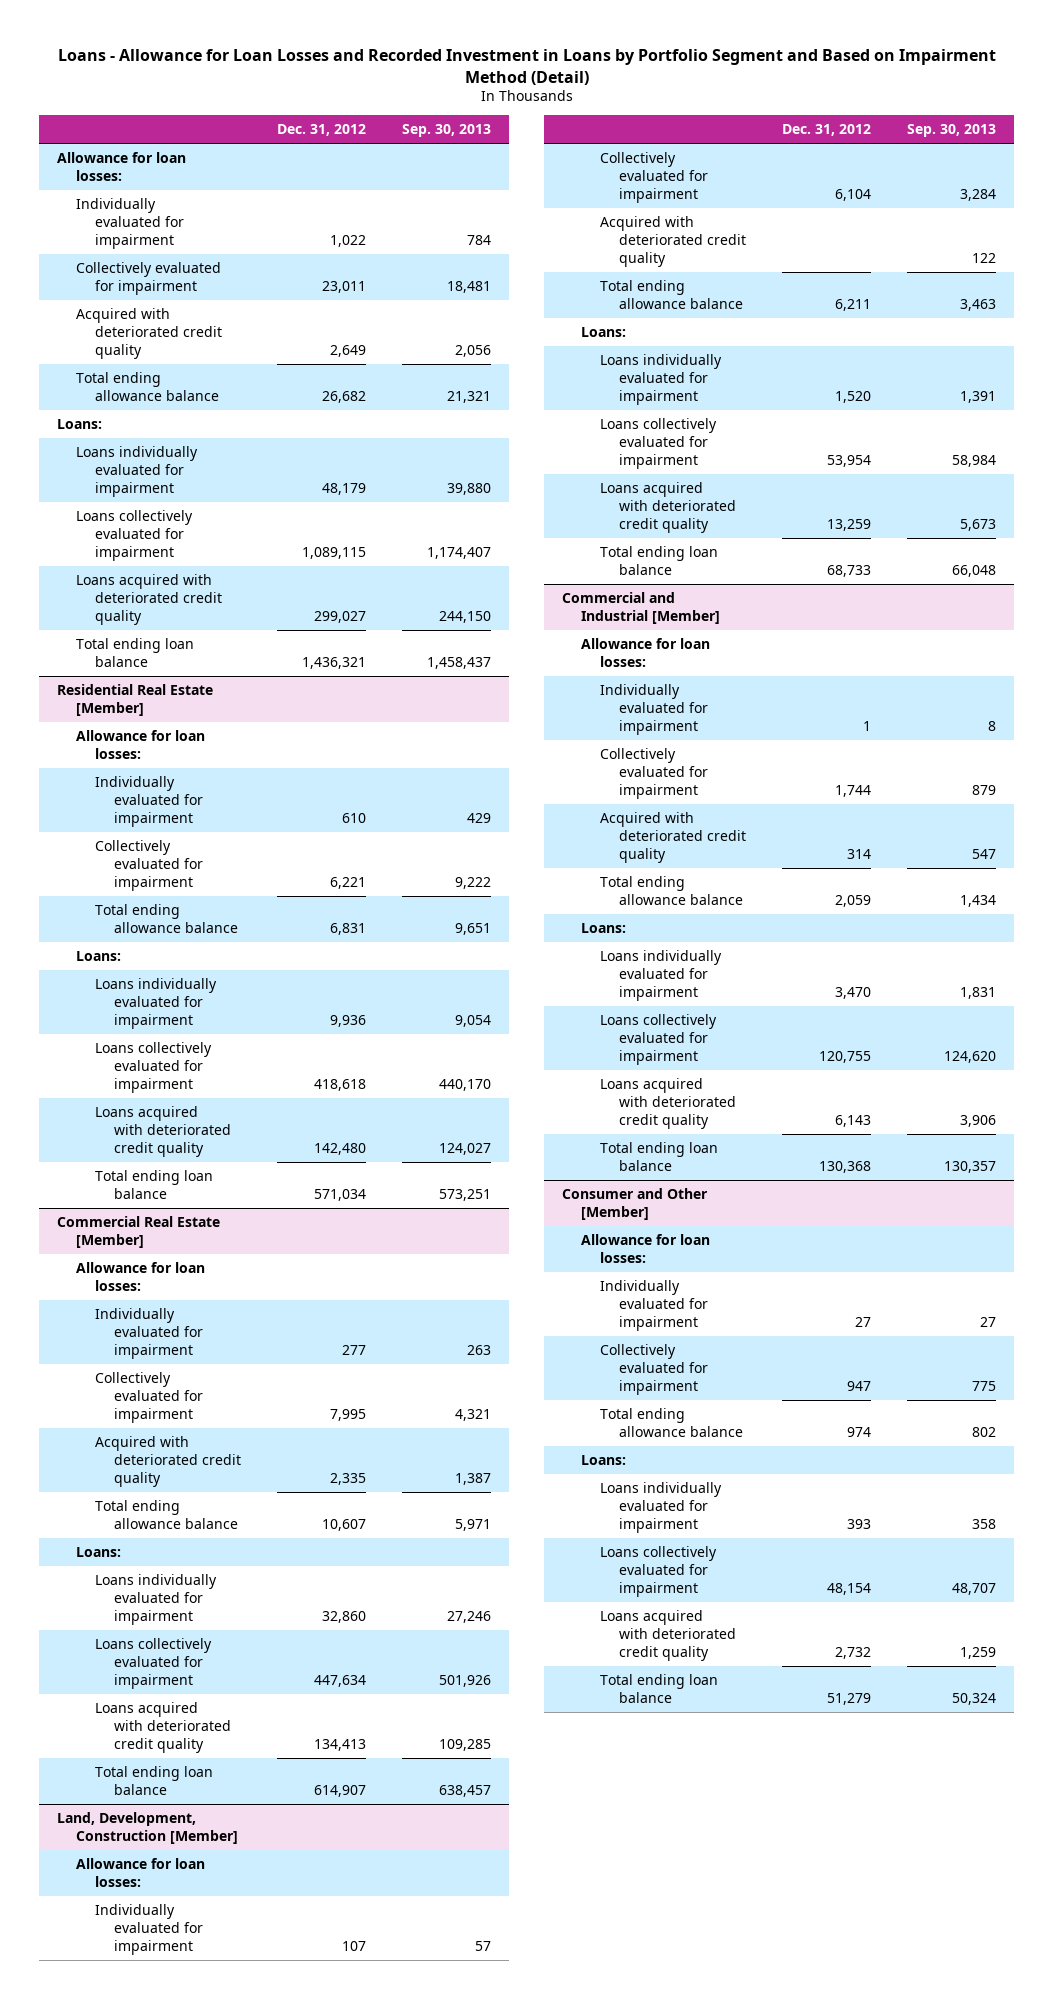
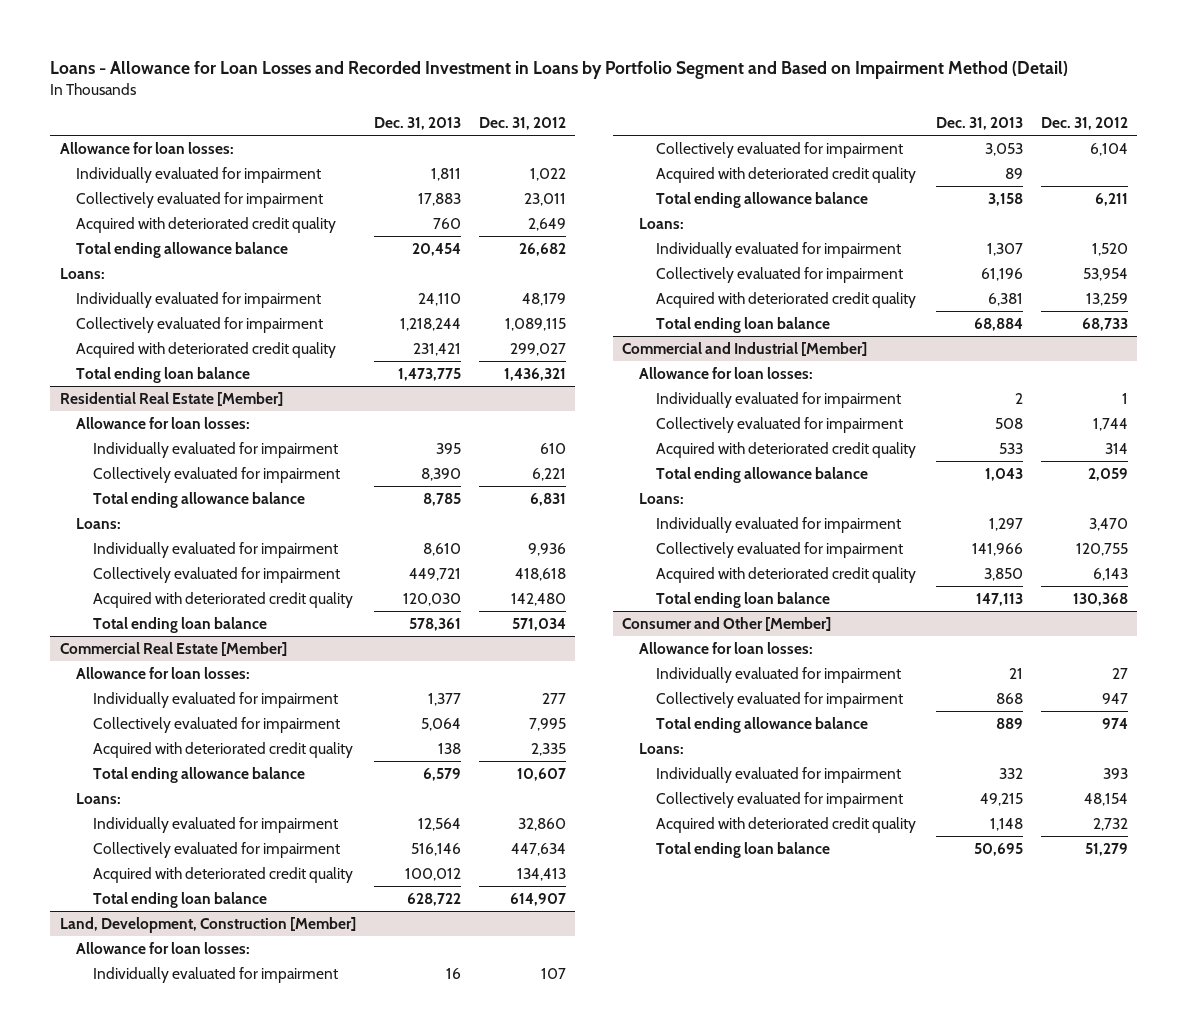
- | Dec. 31, 2012 | Sep. 30, 2013
+ | Dec. 31, 2013 | Dec. 31, 2012
- Loans individually evaluated for impairment | 48,179 | 39,880
- Loans collectively evaluated for impairment | 1,089,115 | 1,174,407
- Loans acquired with deteriorated credit quality | 299,027 | 244,150
+ Individually evaluated for impairment | 24,110 | 48,179
+ Collectively evaluated for impairment | 1,218,244 | 1,089,115
+ Acquired with deteriorated credit quality | 231,421 | 299,027
@ Residential Real Estate [Member]
- Loans individually evaluated for impairment | 9,936 | 9,054
- Loans collectively evaluated for impairment | 418,618 | 440,170
- Loans acquired with deteriorated credit quality | 142,480 | 124,027
+ Individually evaluated for impairment | 8,610 | 9,936
+ Collectively evaluated for impairment | 449,721 | 418,618
+ Acquired with deteriorated credit quality | 120,030 | 142,480
@ Commercial Real Estate [Member]
- Loans individually evaluated for impairment | 32,860 | 27,246
- Loans collectively evaluated for impairment | 447,634 | 501,926
- Loans acquired with deteriorated credit quality | 134,413 | 109,285
+ Individually evaluated for impairment | 12,564 | 32,860
+ Collectively evaluated for impairment | 516,146 | 447,634
+ Acquired with deteriorated credit quality | 100,012 | 134,413
@ Land, Development, Construction [Member]
- Loans individually evaluated for impairment | 1,520 | 1,391
- Loans collectively evaluated for impairment | 53,954 | 58,984
- Loans acquired with deteriorated credit quality | 13,259 | 5,673
+ Individually evaluated for impairment | 1,307 | 1,520
+ Collectively evaluated for impairment | 61,196 | 53,954
+ Acquired with deteriorated credit quality | 6,381 | 13,259
@ Commercial and Industrial [Member]
- Loans individually evaluated for impairment | 3,470 | 1,831
- Loans collectively evaluated for impairment | 120,755 | 124,620
- Loans acquired with deteriorated credit quality | 6,143 | 3,906
+ Individually evaluated for impairment | 1,297 | 3,470
+ Collectively evaluated for impairment | 141,966 | 120,755
+ Acquired with deteriorated credit quality | 3,850 | 6,143
@ Consumer and Other [Member]
- Loans individually evaluated for impairment | 393 | 358
- Loans collectively evaluated for impairment | 48,154 | 48,707
- Loans acquired with deteriorated credit quality | 2,732 | 1,259
+ Individually evaluated for impairment | 332 | 393
+ Collectively evaluated for impairment | 49,215 | 48,154
+ Acquired with deteriorated credit quality | 1,148 | 2,732

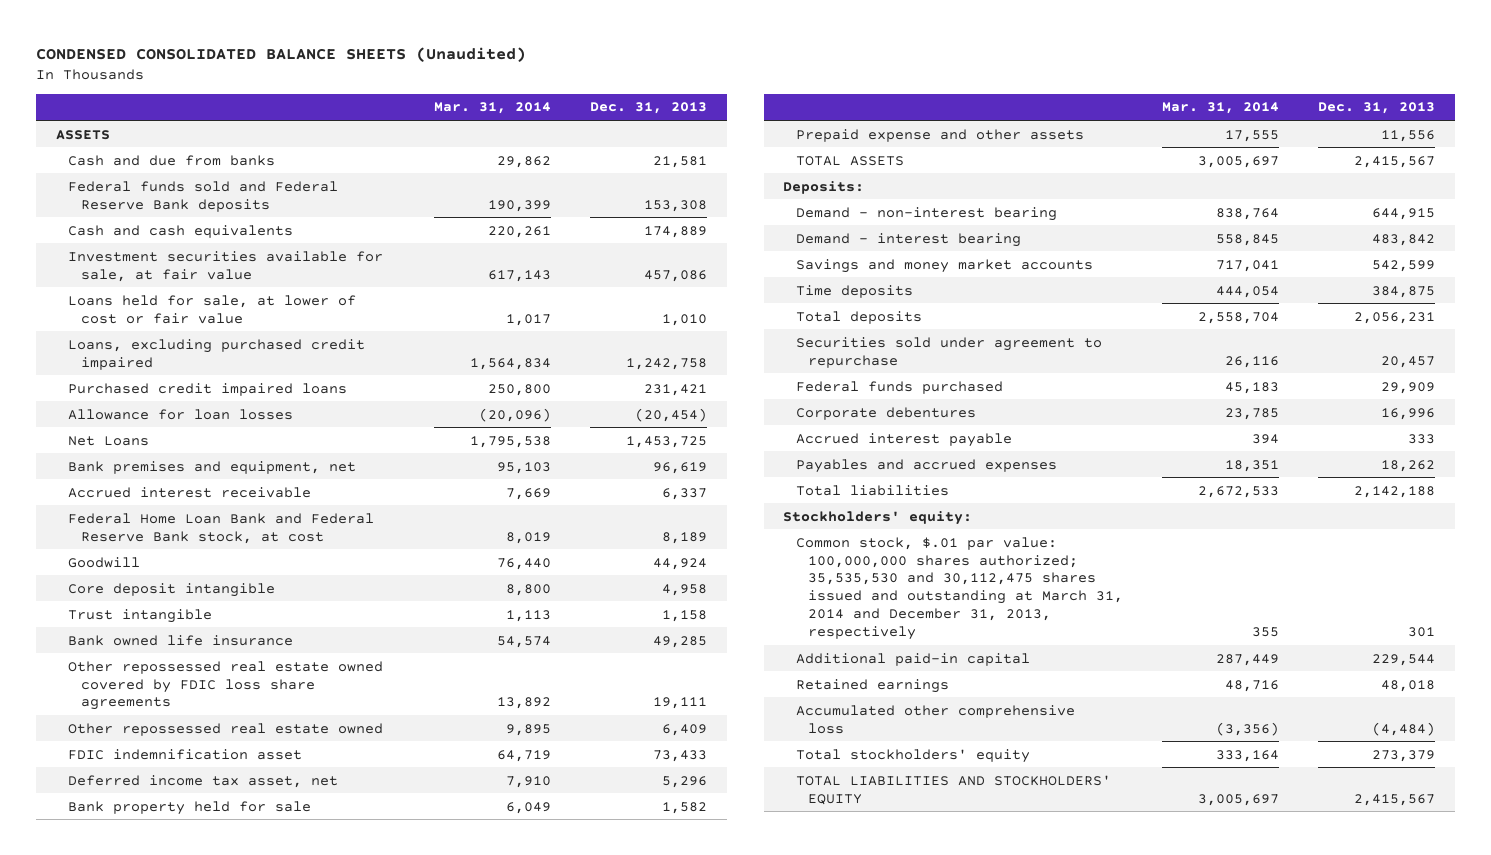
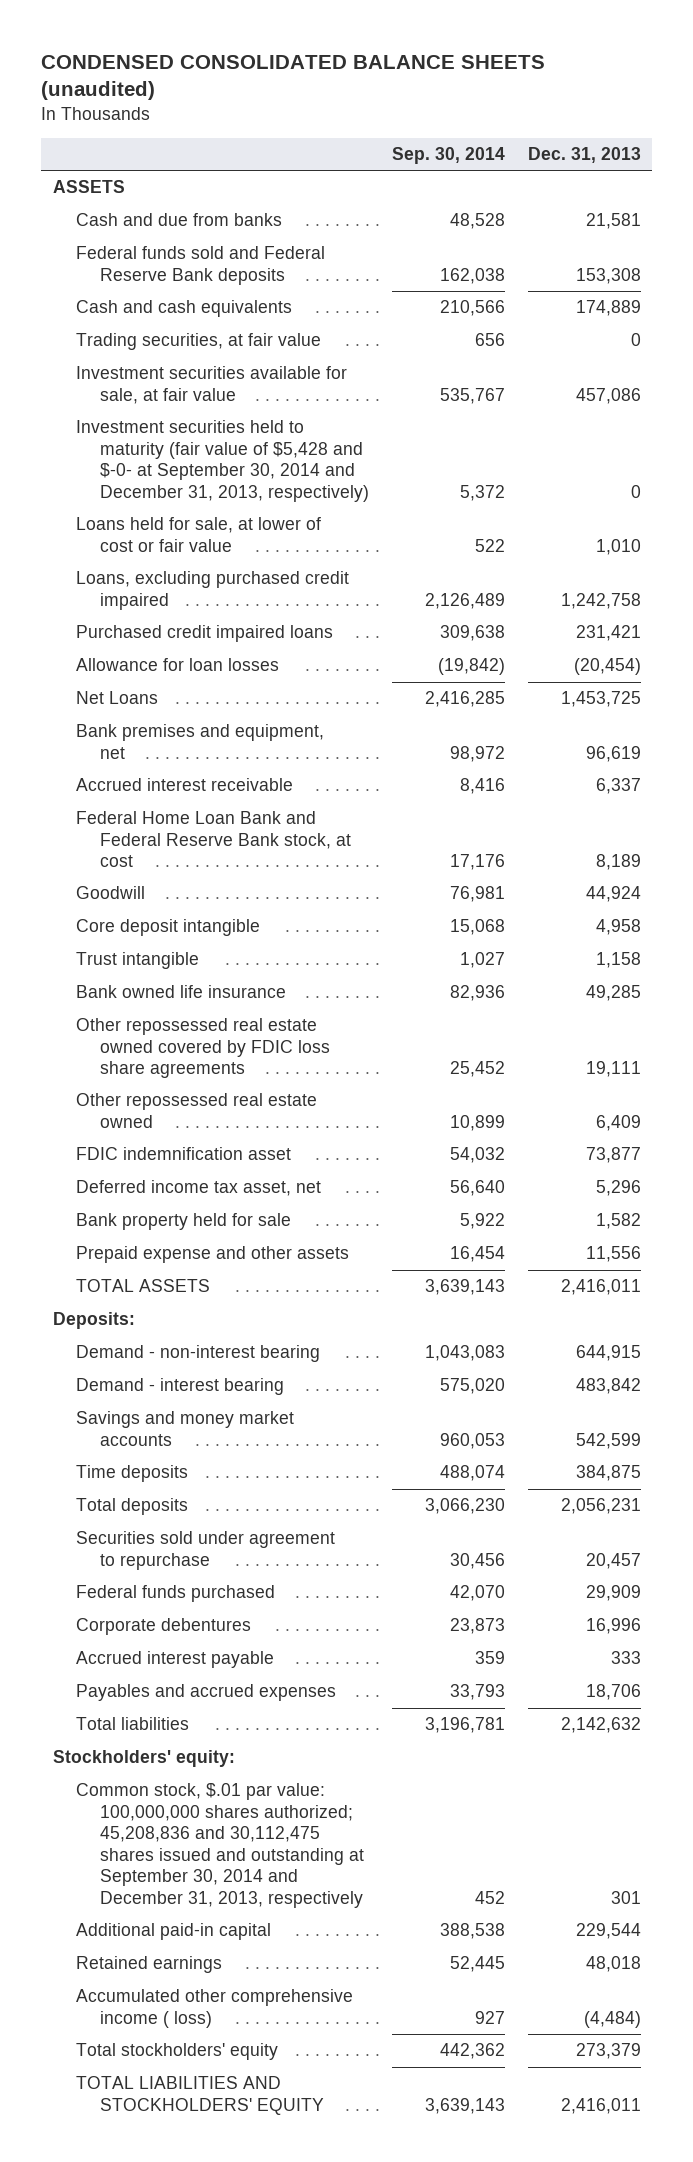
- CONDENSED CONSOLIDATED BALANCE SHEETS (Unaudited)
+ CONDENSED CONSOLIDATED BALANCE SHEETS (unaudited)
- | Mar. 31, 2014 | Dec. 31, 2013
+ | Sep. 30, 2014 | Dec. 31, 2013
+ Trading securities, at fair value | 656 | 0
+ Investment securities held to maturity (fair value of $5,428 and $-0- at September 30, 2014 and December 31, 2013, respectively) | 5,372 | 0
- FDIC indemnification asset | 64,719 | 73,433
+ FDIC indemnification asset | 54,032 | 73,877
- TOTAL ASSETS | 3,005,697 | 2,415,567
+ TOTAL ASSETS | 3,639,143 | 2,416,011
- Payables and accrued expenses | 18,351 | 18,262
- Total liabilities | 2,672,533 | 2,142,188
+ Payables and accrued expenses | 33,793 | 18,706
+ Total liabilities | 3,196,781 | 2,142,632
- Common stock, $.01 par value: 100,000,000 shares authorized; 35,535,530 and 30,112,475 shares issued and outstanding at March 31, 2014 and December 31, 2013, respectively | 355 | 301
+ Common stock, $.01 par value: 100,000,000 shares authorized; 45,208,836 and 30,112,475 shares issued and outstanding at September 30, 2014 and December 31, 2013, respectively | 452 | 301
- Accumulated other comprehensive loss | (3,356) | (4,484)
+ Accumulated other comprehensive income ( loss) | 927 | (4,484)
- TOTAL LIABILITIES AND STOCKHOLDERS' EQUITY | 3,005,697 | 2,415,567
+ TOTAL LIABILITIES AND STOCKHOLDERS' EQUITY | 3,639,143 | 2,416,011

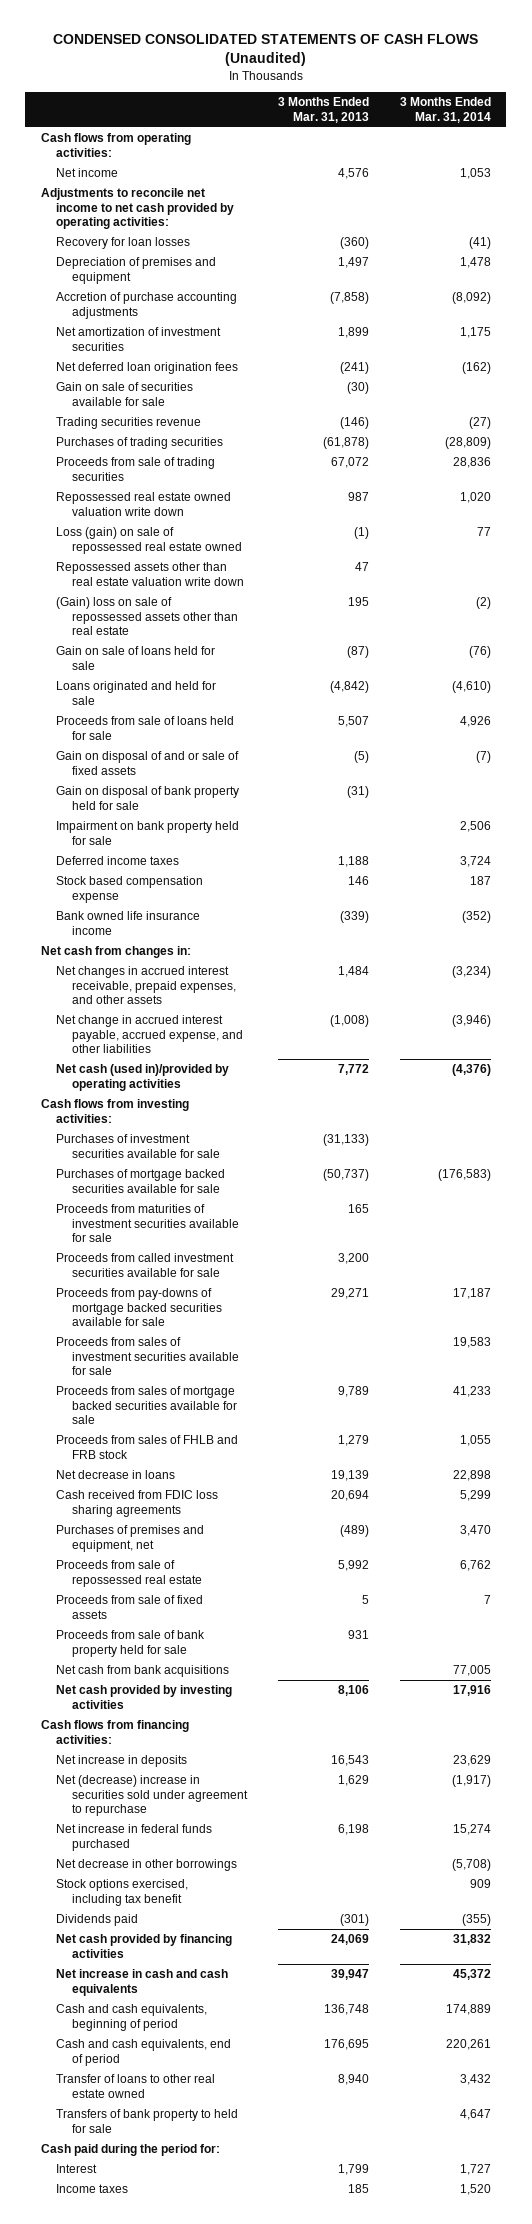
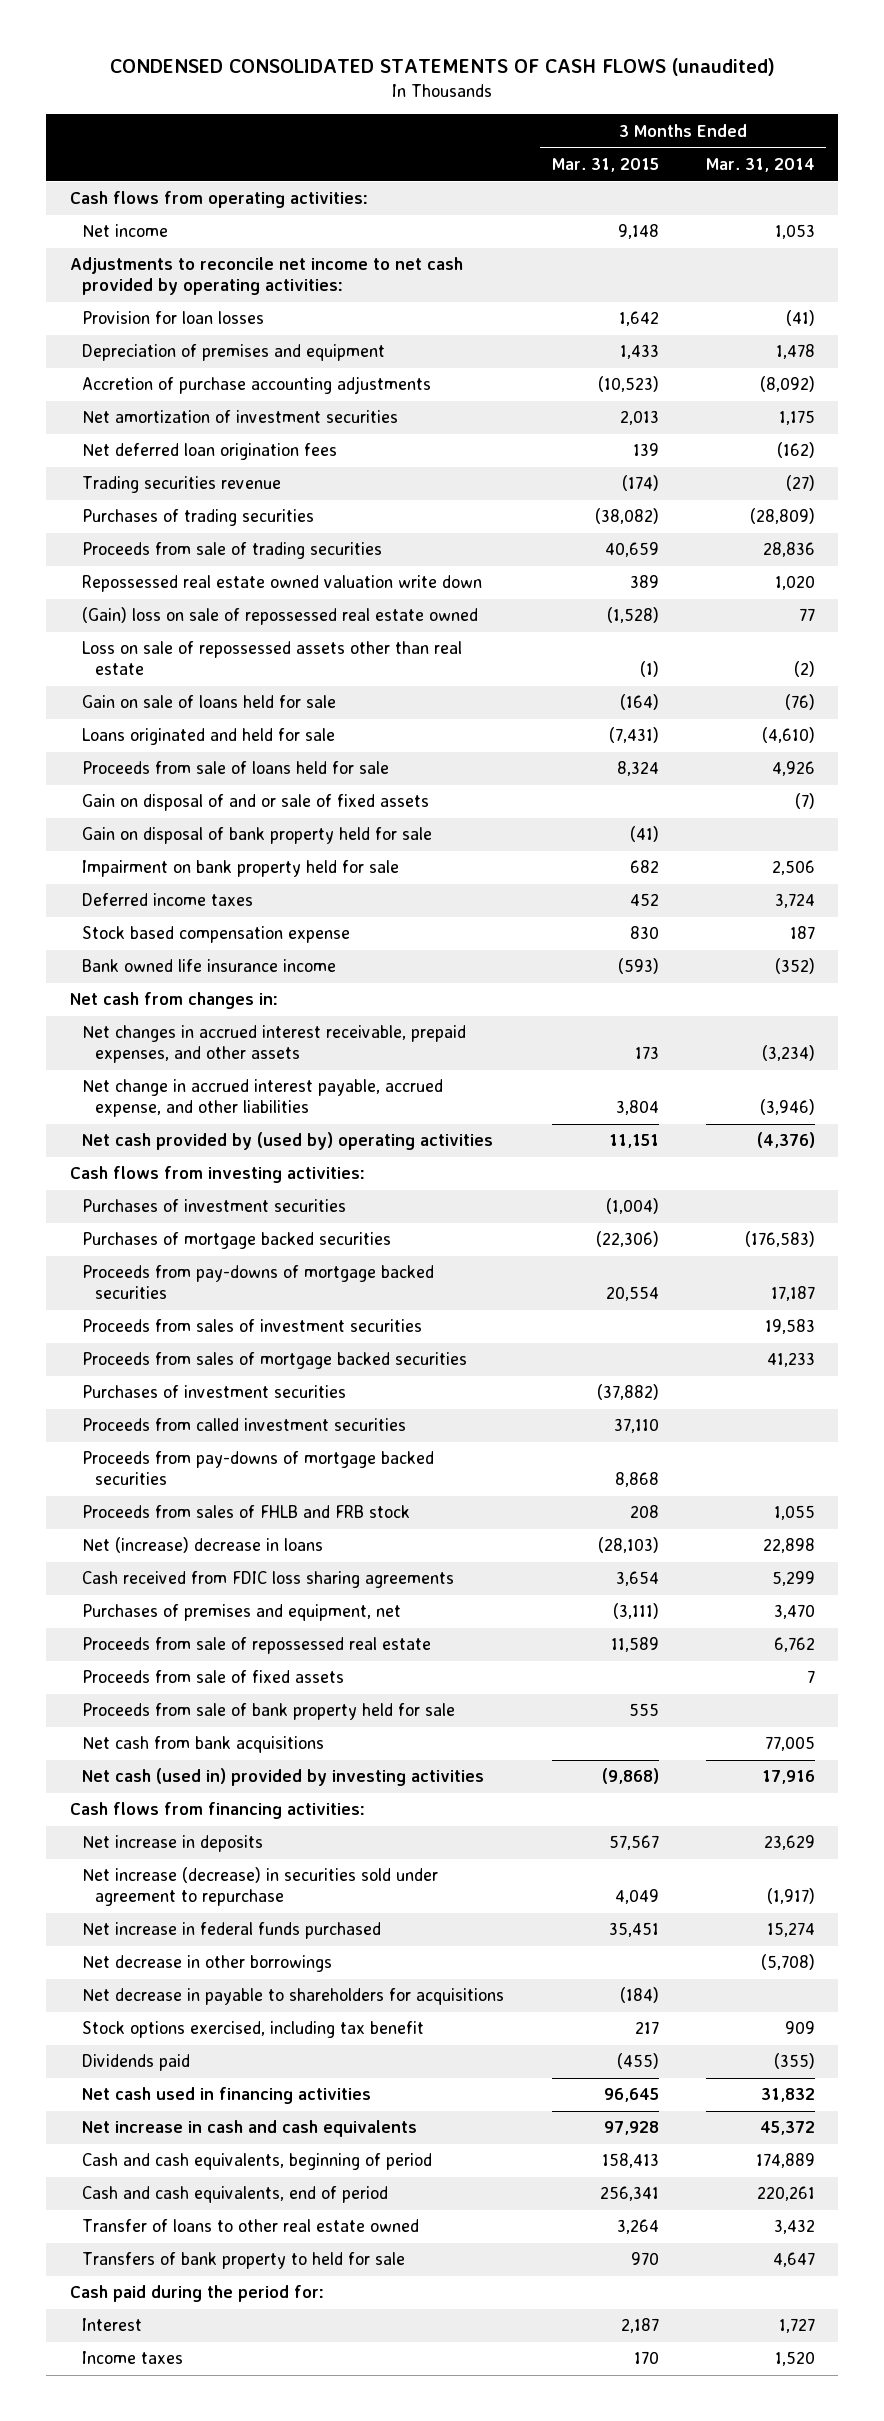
- CONDENSED CONSOLIDATED STATEMENTS OF CASH FLOWS (Unaudited)
+ CONDENSED CONSOLIDATED STATEMENTS OF CASH FLOWS (unaudited)
- | 3 Months Ended Mar. 31, 2013 | 3 Months Ended Mar. 31, 2014
+ | 3 Months Ended Mar. 31, 2015 | 3 Months Ended Mar. 31, 2014
- Recovery for loan losses | (360) | (41)
+ Provision for loan losses | 1,642 | (41)
- Gain on sale of securities available for sale | (30) |
- Loss (gain) on sale of repossessed real estate owned | (1) | 77
- Repossessed assets other than real estate valuation write down | 47 |
- (Gain) loss on sale of repossessed assets other than real estate | 195 | (2)
+ (Gain) loss on sale of repossessed real estate owned | (1,528) | 77
+ Loss on sale of repossessed assets other than real estate | (1) | (2)
- Net cash (used in)/provided by operating activities | 7,772 | (4,376)
+ Net cash provided by (used by) operating activities | 11,151 | (4,376)
- Purchases of investment securities available for sale | (31,133) |
- Purchases of mortgage backed securities available for sale | (50,737) | (176,583)
- Proceeds from maturities of investment securities available for sale | 165 |
- Proceeds from called investment securities available for sale | 3,200 |
- Proceeds from pay-downs of mortgage backed securities available for sale | 29,271 | 17,187
- Proceeds from sales of investment securities available for sale | | 19,583
- Proceeds from sales of mortgage backed securities available for sale | 9,789 | 41,233
+ Purchases of investment securities | (1,004) |
+ Purchases of mortgage backed securities | (22,306) | (176,583)
+ Proceeds from pay-downs of mortgage backed securities | 20,554 | 17,187
+ Proceeds from sales of investment securities | | 19,583
+ Proceeds from sales of mortgage backed securities | | 41,233
+ Purchases of investment securities | (37,882) |
+ Proceeds from called investment securities | 37,110 |
+ Proceeds from pay-downs of mortgage backed securities | 8,868 |
- Net decrease in loans | 19,139 | 22,898
+ Net (increase) decrease in loans | (28,103) | 22,898
- Net cash provided by investing activities | 8,106 | 17,916
+ Net cash (used in) provided by investing activities | (9,868) | 17,916
- Net (decrease) increase in securities sold under agreement to repurchase | 1,629 | (1,917)
+ Net increase (decrease) in securities sold under agreement to repurchase | 4,049 | (1,917)
+ Net decrease in payable to shareholders for acquisitions | (184) |
- Net cash provided by financing activities | 24,069 | 31,832
+ Net cash used in financing activities | 96,645 | 31,832

